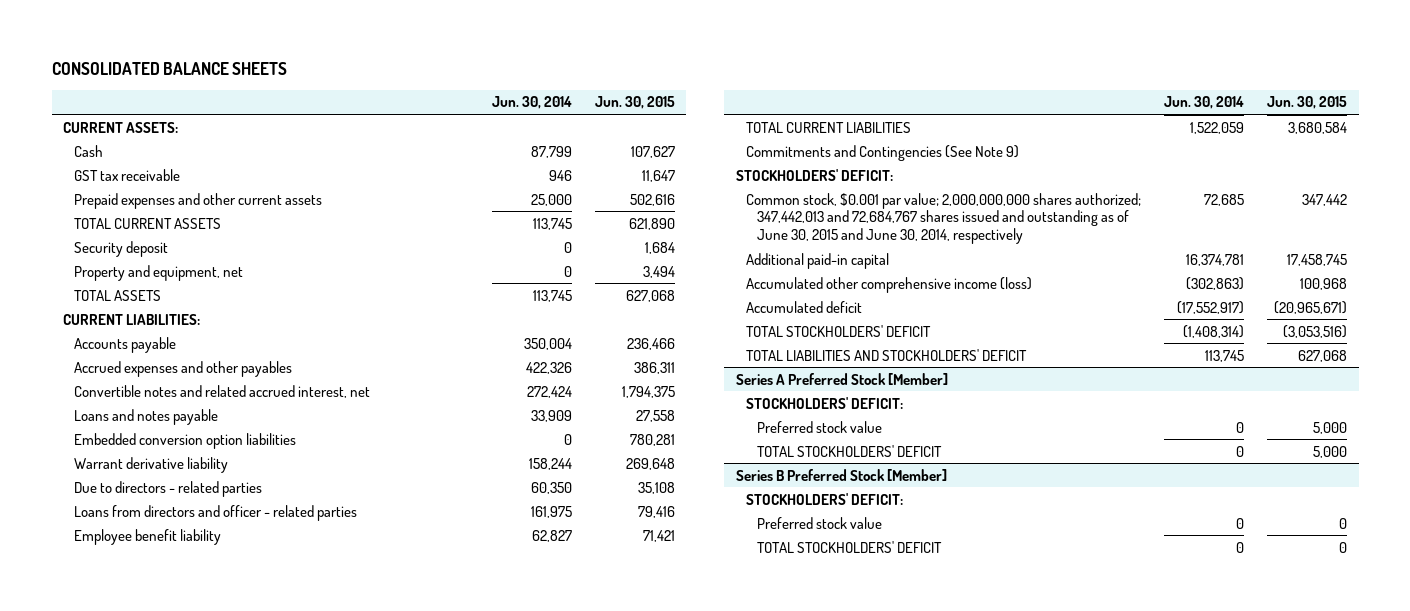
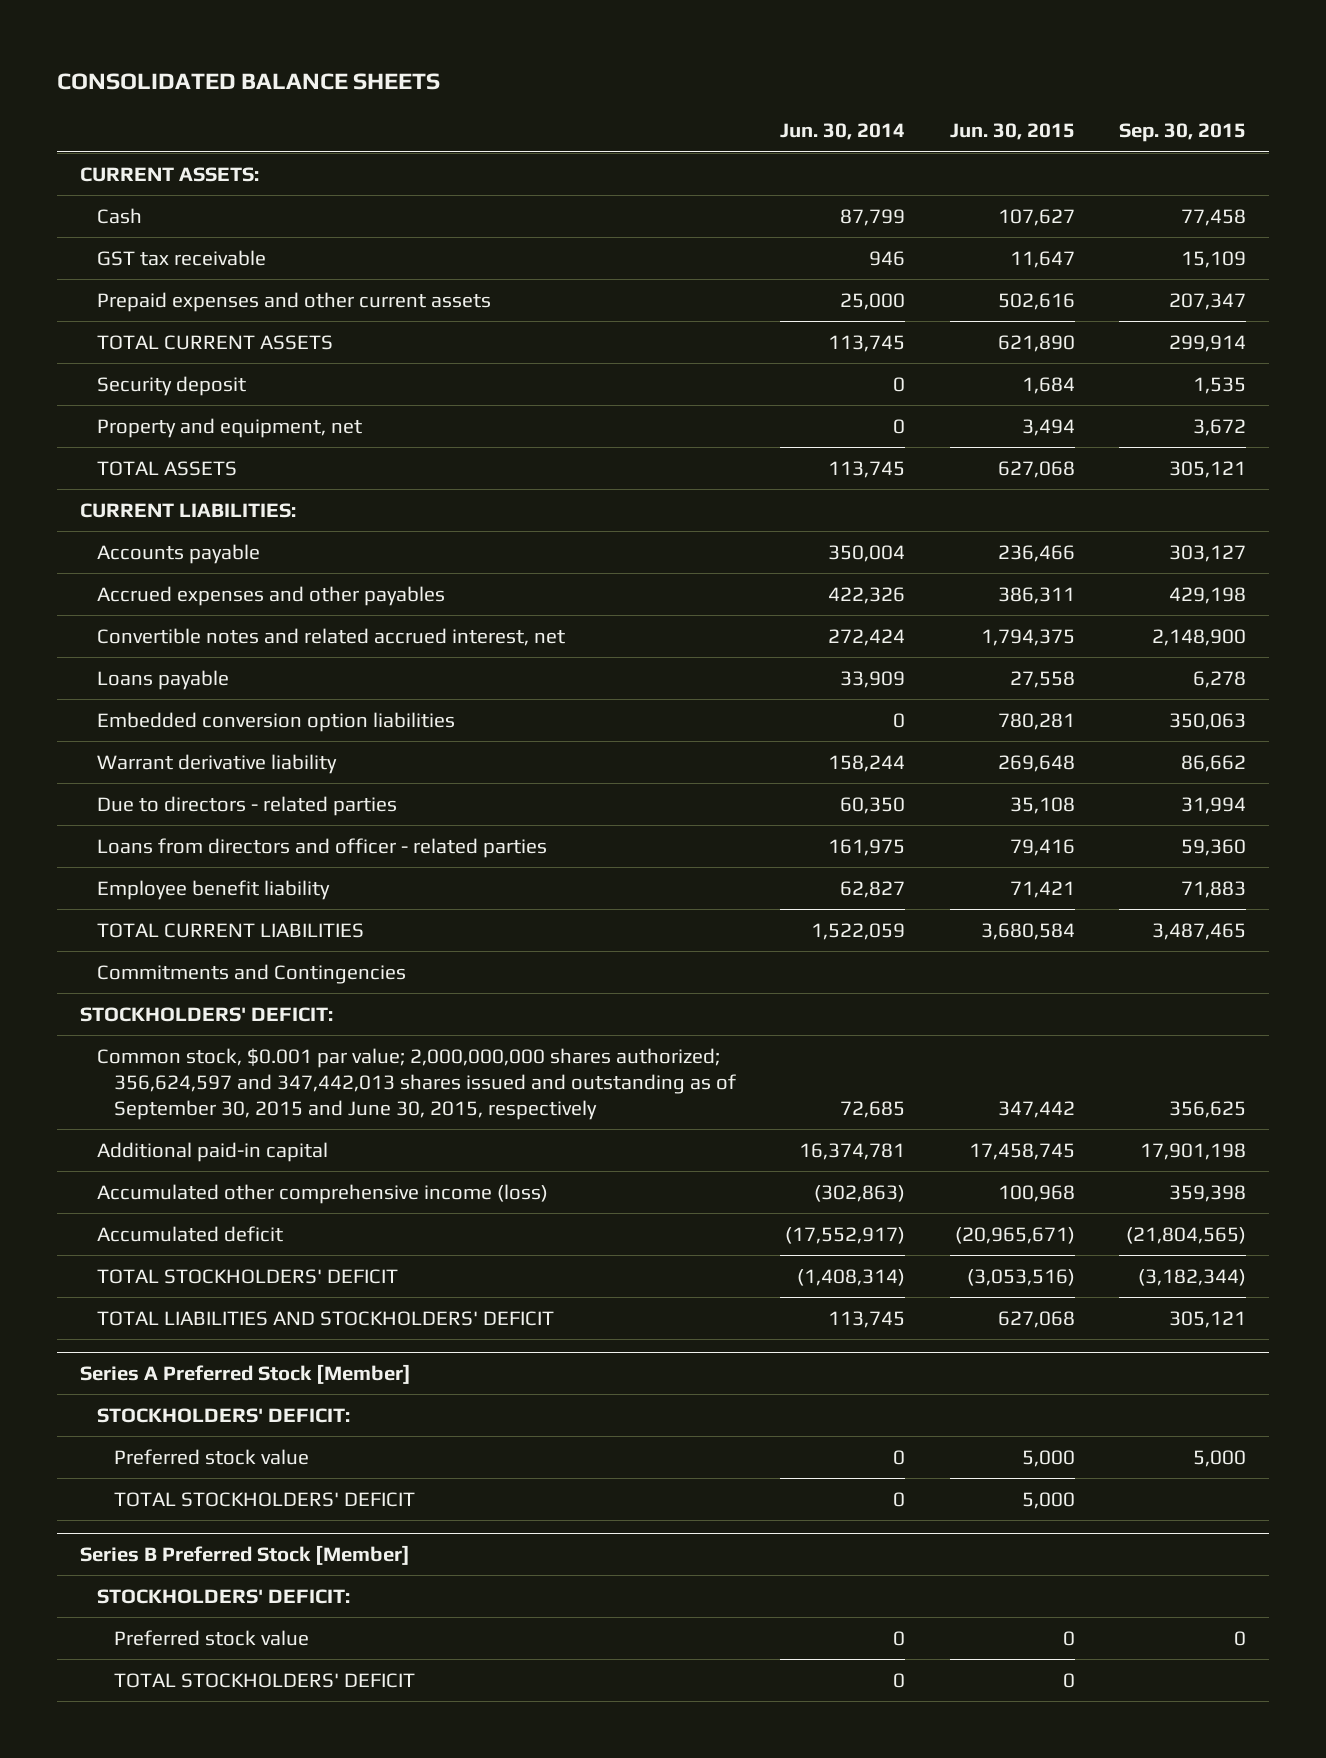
- | Jun. 30, 2014 | Jun. 30, 2015
+ | Jun. 30, 2014 | Jun. 30, 2015 | Sep. 30, 2015
- Loans and notes payable | 33,909 | 27,558
+ Loans payable | 33,909 | 27,558 | 6,278
- Commitments and Contingencies (See Note 9)
+ Commitments and Contingencies
- Common stock, $0.001 par value; 2,000,000,000 shares authorized; 347,442,013 and 72,684,767 shares issued and outstanding as of June 30, 2015 and June 30, 2014, respectively | 72,685 | 347,442
+ Common stock, $0.001 par value; 2,000,000,000 shares authorized; 356,624,597 and 347,442,013 shares issued and outstanding as of September 30, 2015 and June 30, 2015, respectively | 72,685 | 347,442 | 356,625

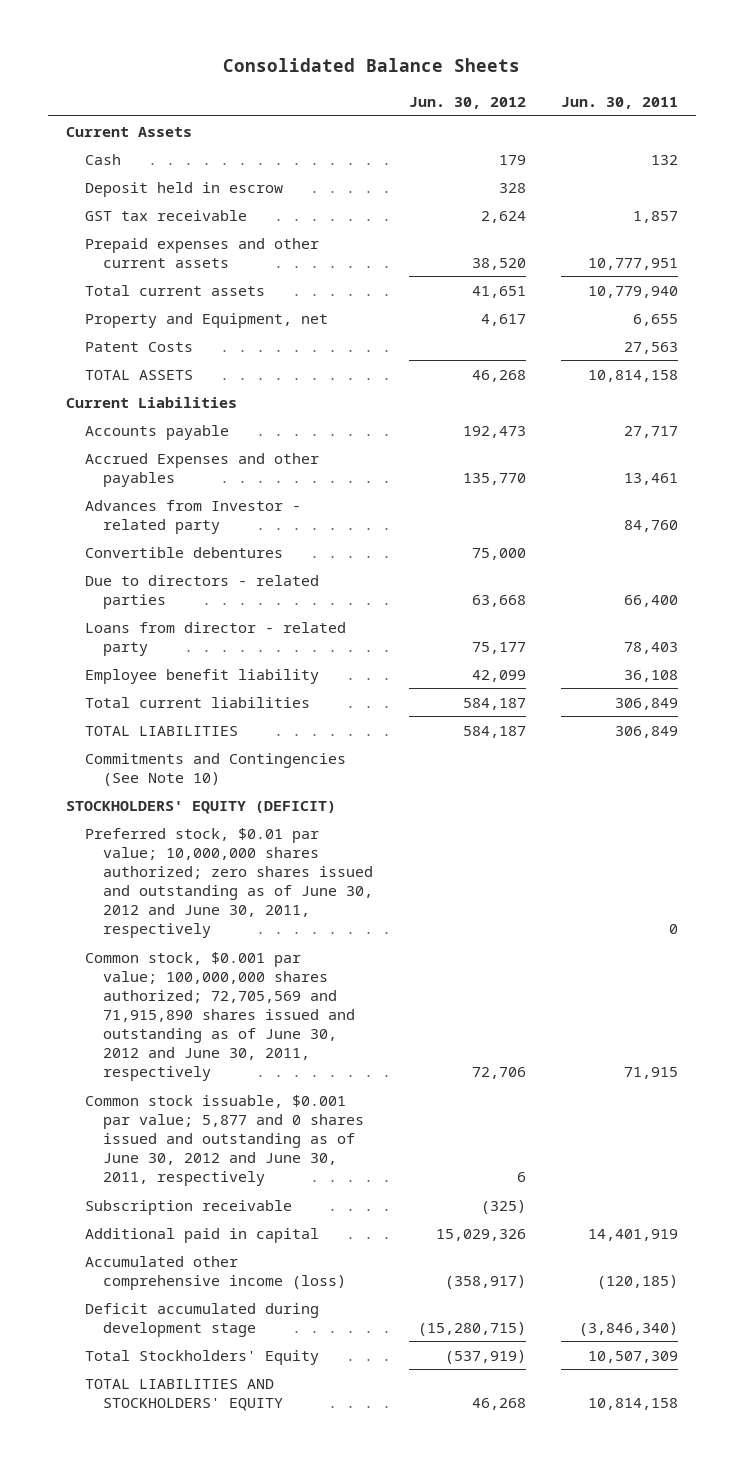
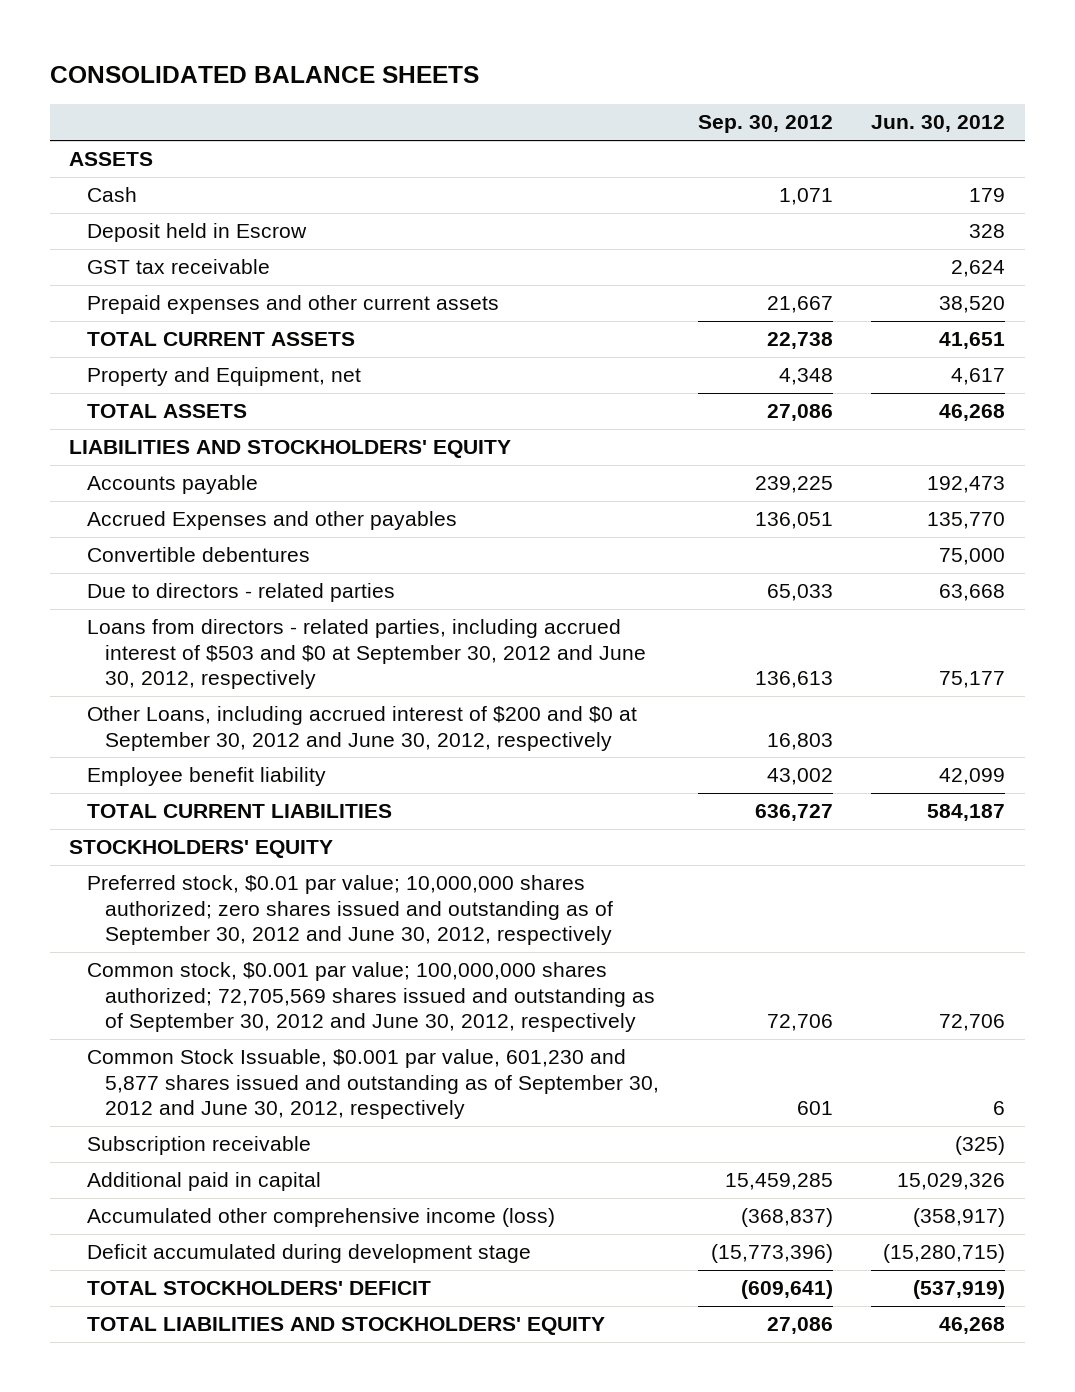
- Consolidated Balance Sheets
+ CONSOLIDATED BALANCE SHEETS
- | Jun. 30, 2012 | Jun. 30, 2011
+ | Sep. 30, 2012 | Jun. 30, 2012
- Current Assets
+ ASSETS
- Deposit held in escrow | 328 |
+ Deposit held in Escrow | | 328
- Total current assets | 41,651 | 10,779,940
+ TOTAL CURRENT ASSETS | 22,738 | 41,651
- Patent Costs | | 27,563
- Current Liabilities
+ LIABILITIES AND STOCKHOLDERS' EQUITY
- Advances from Investor - related party | | 84,760
- Loans from director - related party | 75,177 | 78,403
+ Loans from directors - related parties, including accrued interest of $503 and $0 at September 30, 2012 and June 30, 2012, respectively | 136,613 | 75,177
+ Other Loans, including accrued interest of $200 and $0 at September 30, 2012 and June 30, 2012, respectively | 16,803 |
- Total current liabilities | 584,187 | 306,849
- TOTAL LIABILITIES | 584,187 | 306,849
- Commitments and Contingencies (See Note 10)
- STOCKHOLDERS' EQUITY (DEFICIT)
- Preferred stock, $0.01 par value; 10,000,000 shares authorized; zero shares issued and outstanding as of June 30, 2012 and June 30, 2011, respectively | | 0
- Common stock, $0.001 par value; 100,000,000 shares authorized; 72,705,569 and 71,915,890 shares issued and outstanding as of June 30, 2012 and June 30, 2011, respectively | 72,706 | 71,915
- Common stock issuable, $0.001 par value; 5,877 and 0 shares issued and outstanding as of June 30, 2012 and June 30, 2011, respectively | 6 |
+ TOTAL CURRENT LIABILITIES | 636,727 | 584,187
+ STOCKHOLDERS' EQUITY
+ Preferred stock, $0.01 par value; 10,000,000 shares authorized; zero shares issued and outstanding as of September 30, 2012 and June 30, 2012, respectively
+ Common stock, $0.001 par value; 100,000,000 shares authorized; 72,705,569 shares issued and outstanding as of September 30, 2012 and June 30, 2012, respectively | 72,706 | 72,706
+ Common Stock Issuable, $0.001 par value, 601,230 and 5,877 shares issued and outstanding as of September 30, 2012 and June 30, 2012, respectively | 601 | 6
- Total Stockholders' Equity | (537,919) | 10,507,309
+ TOTAL STOCKHOLDERS' DEFICIT | (609,641) | (537,919)

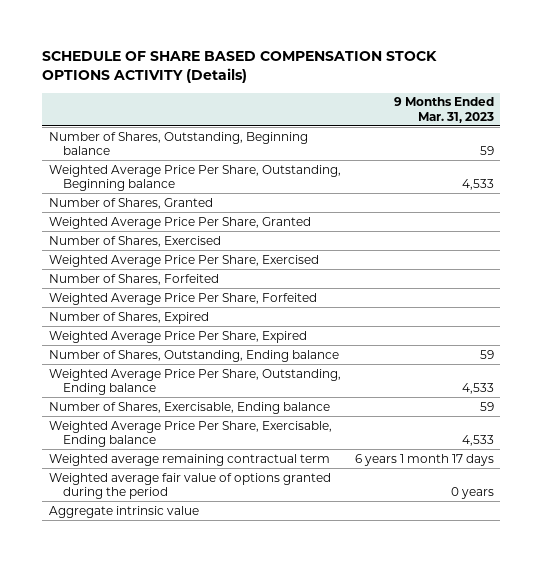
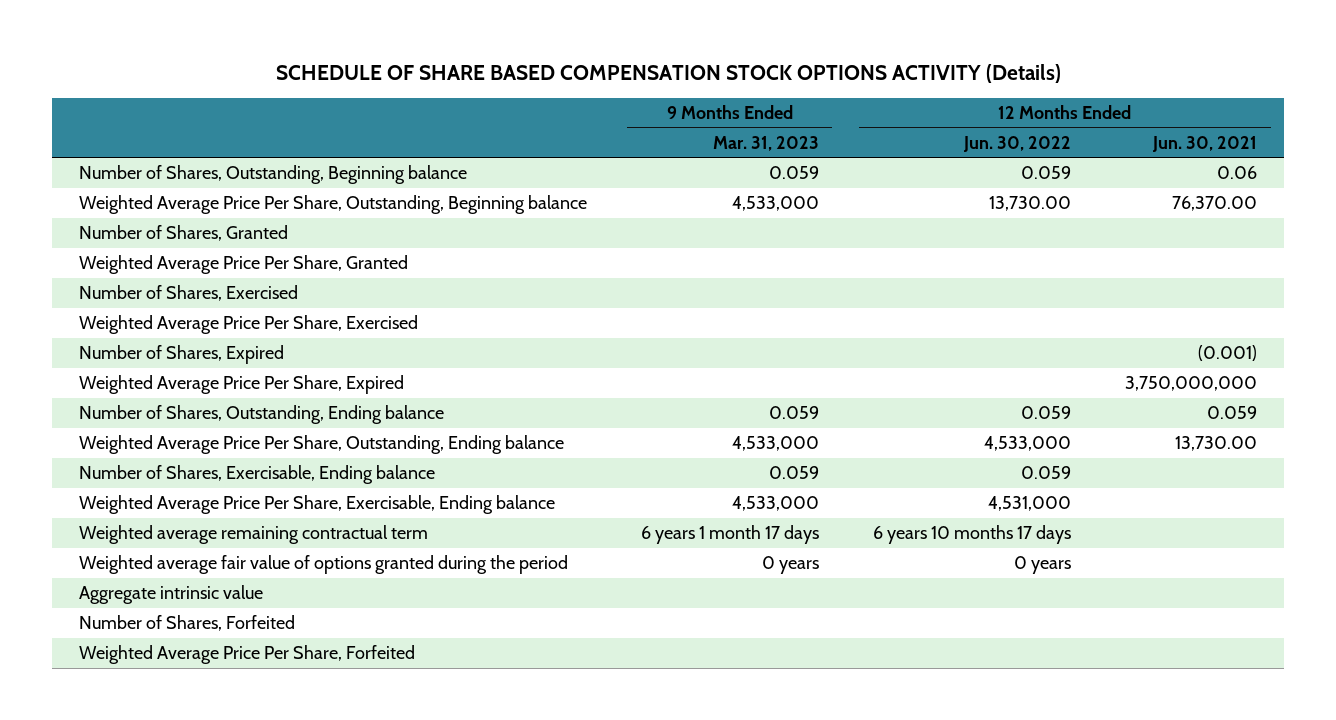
- | 9 Months Ended Mar. 31, 2023
+ | 9 Months Ended Mar. 31, 2023 | 12 Months Ended Jun. 30, 2022 | 12 Months Ended Jun. 30, 2021
- Number of Shares, Outstanding, Beginning balance | 59
- Weighted Average Price Per Share, Outstanding, Beginning balance | 4,533
+ Number of Shares, Outstanding, Beginning balance | 0.059 | 0.059 | 0.06
+ Weighted Average Price Per Share, Outstanding, Beginning balance | 4,533,000 | 13,730.00 | 76,370.00
- Number of Shares, Outstanding, Ending balance | 59
- Weighted Average Price Per Share, Outstanding, Ending balance | 4,533
- Number of Shares, Exercisable, Ending balance | 59
- Weighted Average Price Per Share, Exercisable, Ending balance | 4,533
+ Number of Shares, Outstanding, Ending balance | 0.059 | 0.059 | 0.059
+ Weighted Average Price Per Share, Outstanding, Ending balance | 4,533,000 | 4,533,000 | 13,730.00
+ Number of Shares, Exercisable, Ending balance | 0.059 | 0.059 |
+ Weighted Average Price Per Share, Exercisable, Ending balance | 4,533,000 | 4,531,000 |
moved down: Number of Shares, Forfeited
moved down: Weighted Average Price Per Share, Forfeited

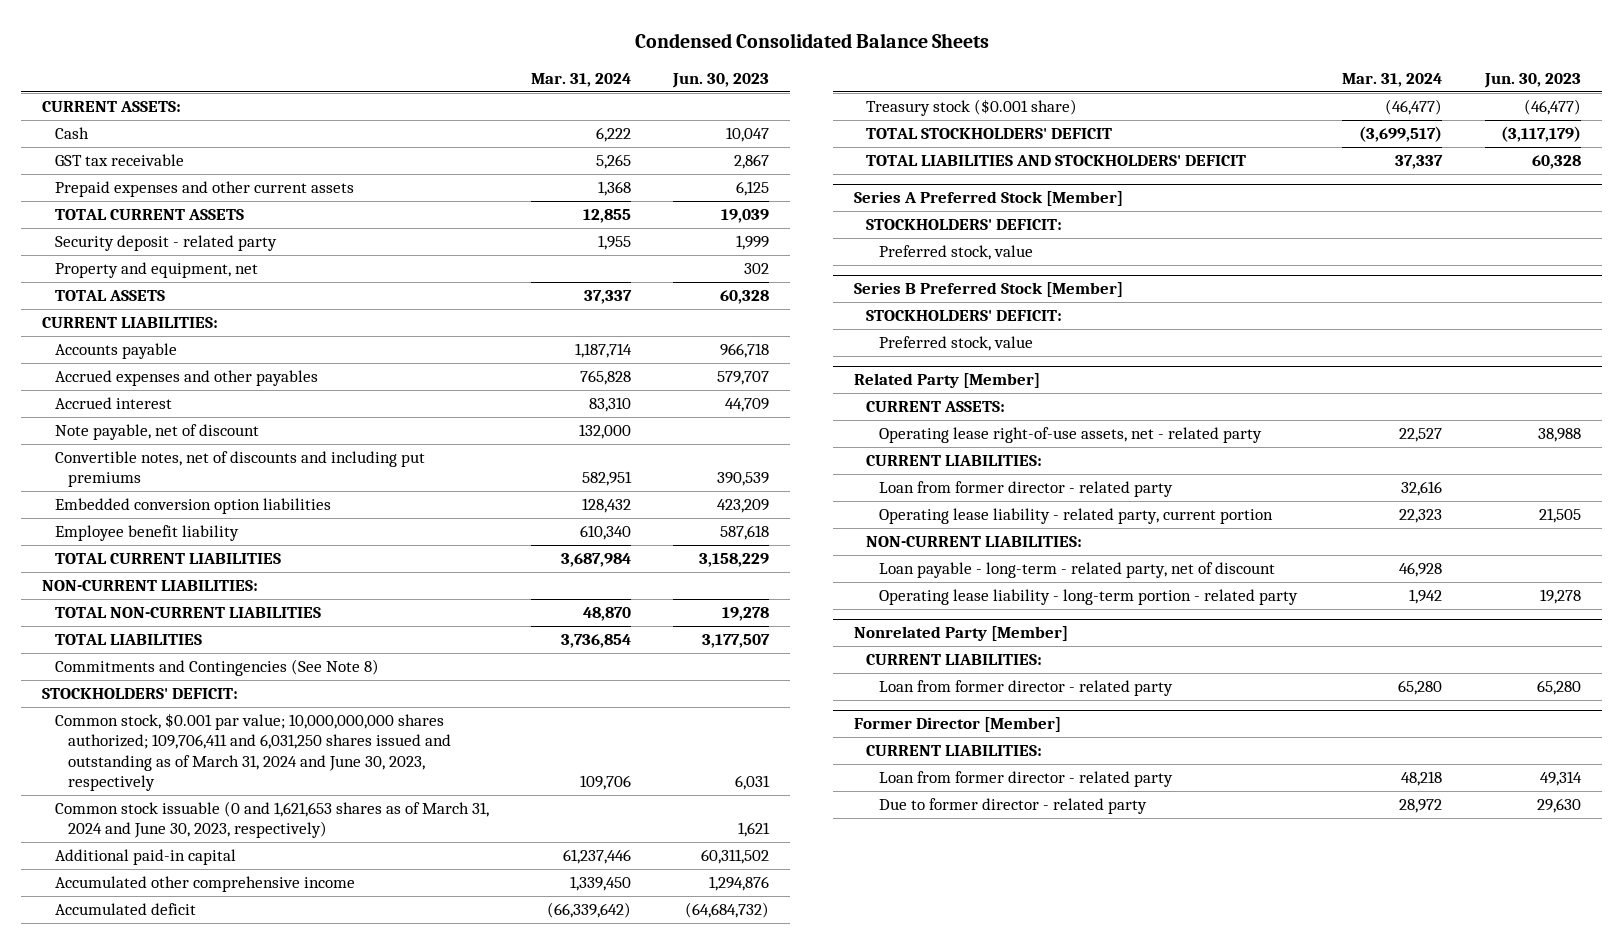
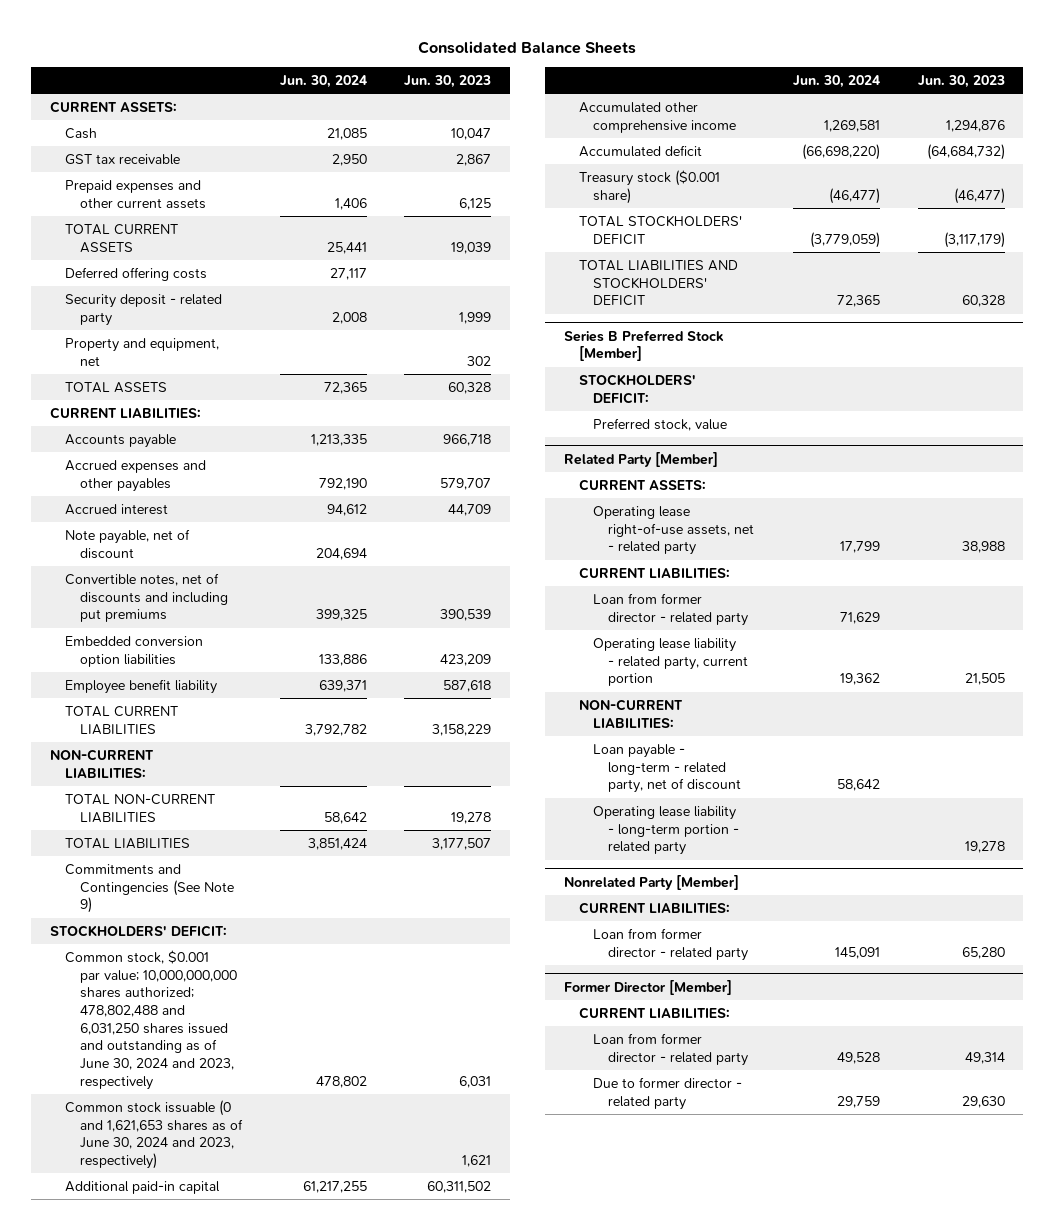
- Condensed Consolidated Balance Sheets
+ Consolidated Balance Sheets
- | Mar. 31, 2024 | Jun. 30, 2023
+ | Jun. 30, 2024 | Jun. 30, 2023
+ Deferred offering costs | 27,117 |
- Commitments and Contingencies (See Note 8)
+ Commitments and Contingencies (See Note 9)
- Common stock, $0.001 par value; 10,000,000,000 shares authorized; 109,706,411 and 6,031,250 shares issued and outstanding as of March 31, 2024 and June 30, 2023, respectively | 109,706 | 6,031
- Common stock issuable (0 and 1,621,653 shares as of March 31, 2024 and June 30, 2023, respectively) | | 1,621
+ Common stock, $0.001 par value; 10,000,000,000 shares authorized; 478,802,488 and 6,031,250 shares issued and outstanding as of June 30, 2024 and 2023, respectively | 478,802 | 6,031
+ Common stock issuable (0 and 1,621,653 shares as of June 30, 2024 and 2023, respectively) | | 1,621
- Series A Preferred Stock [Member]
- STOCKHOLDERS' DEFICIT:
- Preferred stock, value

